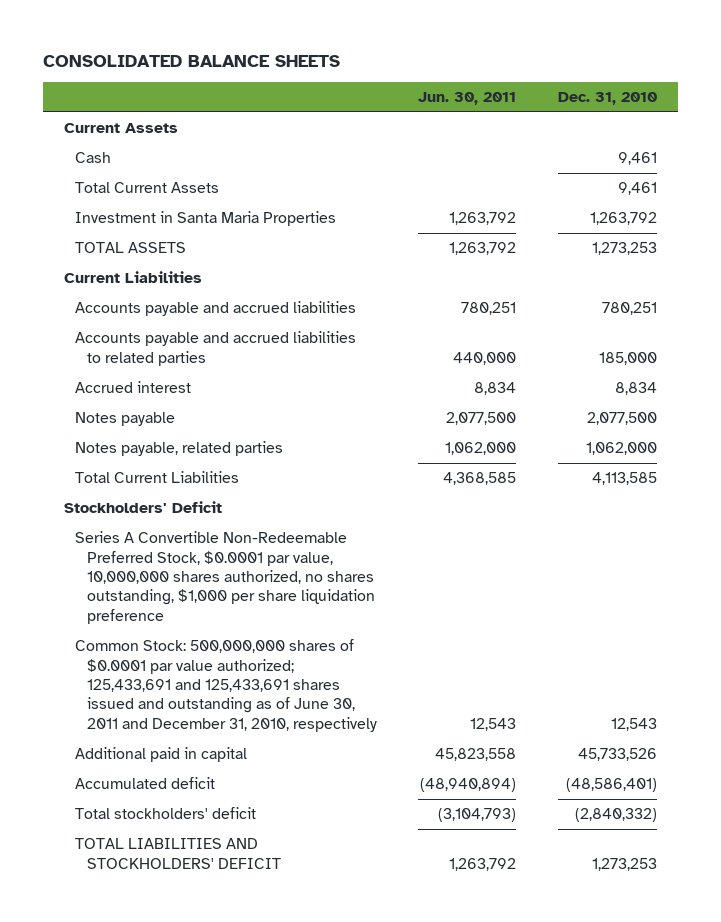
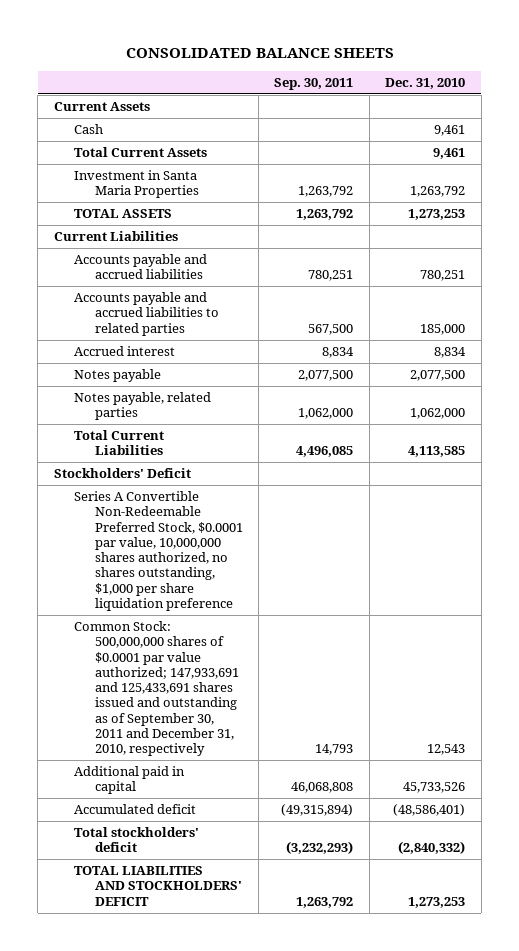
- | Jun. 30, 2011 | Dec. 31, 2010
+ | Sep. 30, 2011 | Dec. 31, 2010
- Common Stock: 500,000,000 shares of $0.0001 par value authorized; 125,433,691 and 125,433,691 shares issued and outstanding as of June 30, 2011 and December 31, 2010, respectively | 12,543 | 12,543
+ Common Stock: 500,000,000 shares of $0.0001 par value authorized; 147,933,691 and 125,433,691 shares issued and outstanding as of September 30, 2011 and December 31, 2010, respectively | 14,793 | 12,543

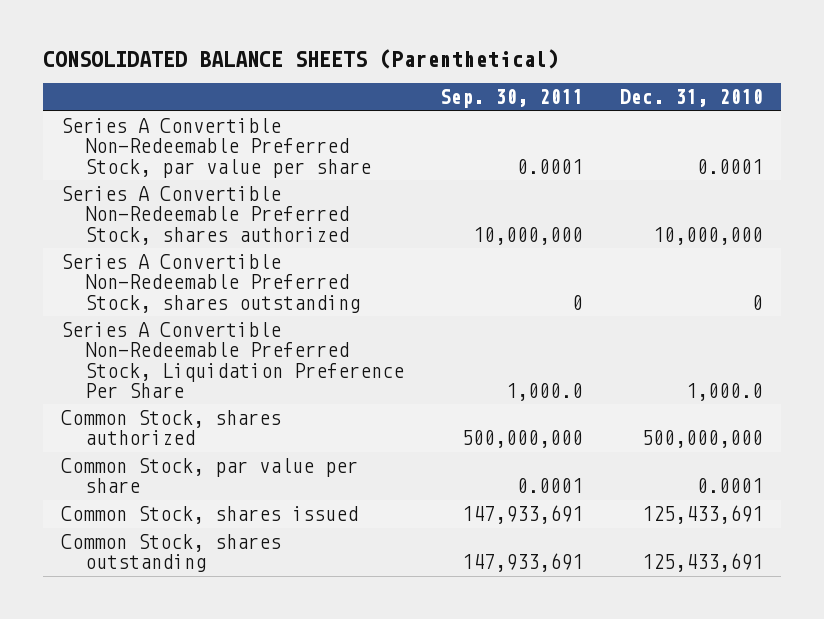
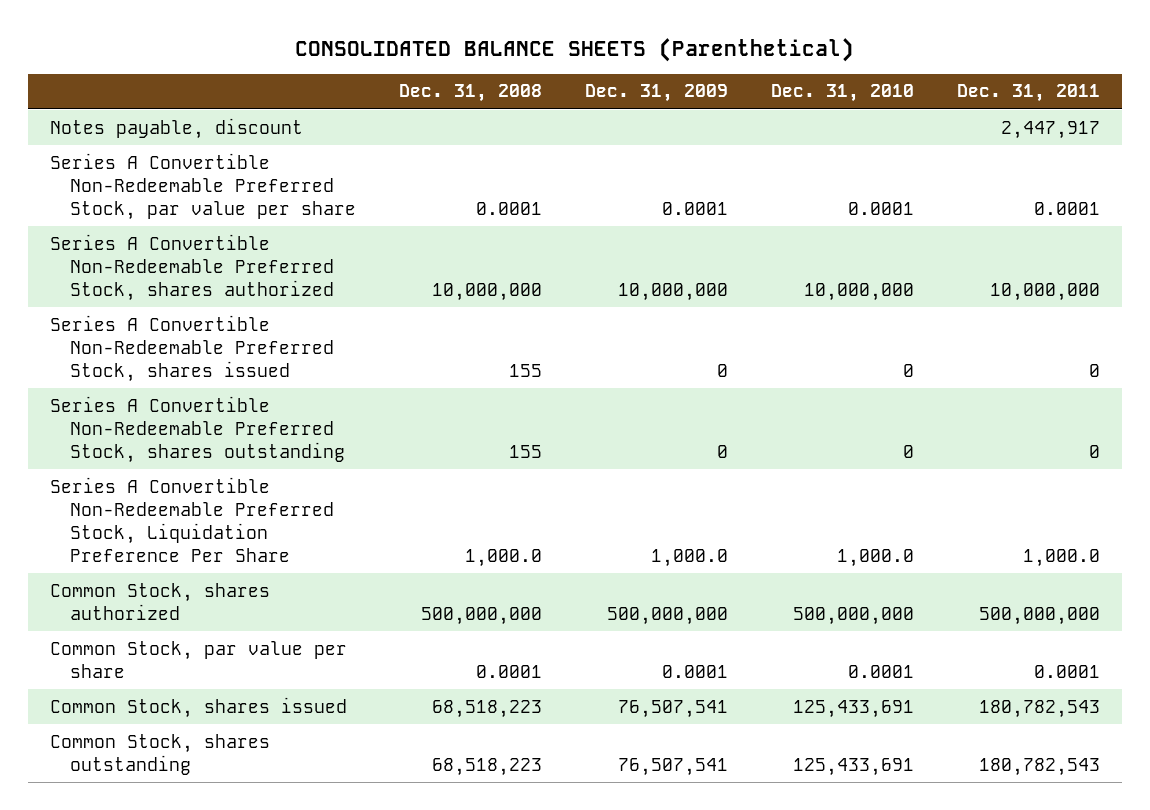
- | Sep. 30, 2011 | Dec. 31, 2010
+ | Dec. 31, 2008 | Dec. 31, 2009 | Dec. 31, 2010 | Dec. 31, 2011
+ Notes payable, discount | | | | 2,447,917
+ Series A Convertible Non-Redeemable Preferred Stock, shares issued | 155 | 0 | 0 | 0

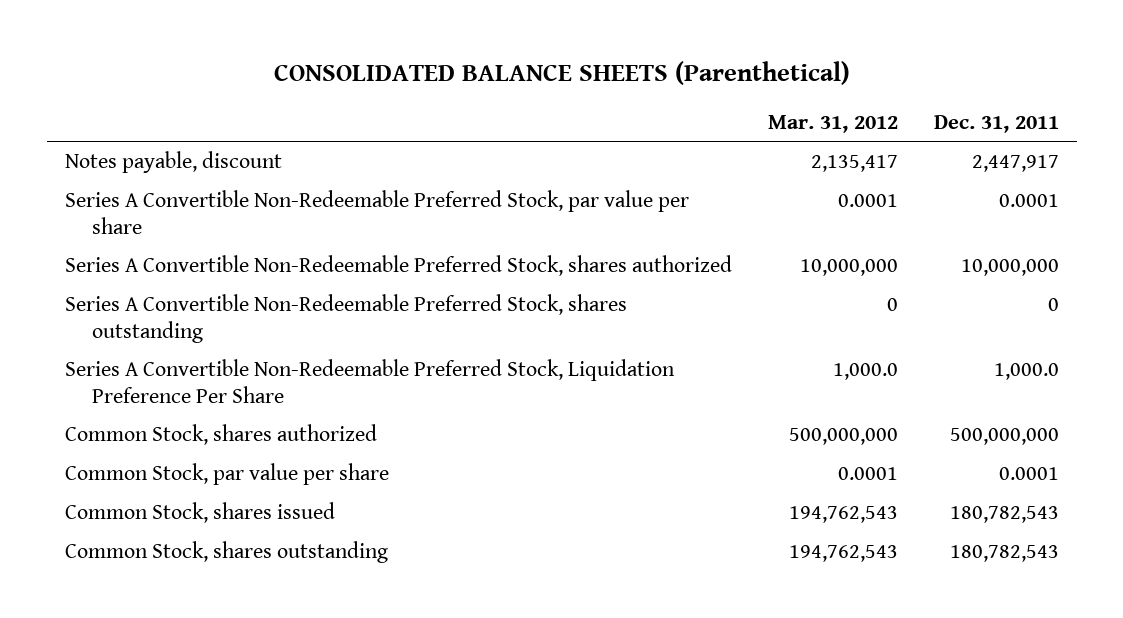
- | Dec. 31, 2008 | Dec. 31, 2009 | Dec. 31, 2010 | Dec. 31, 2011
+ | Mar. 31, 2012 | Dec. 31, 2011
- Series A Convertible Non-Redeemable Preferred Stock, shares issued | 155 | 0 | 0 | 0

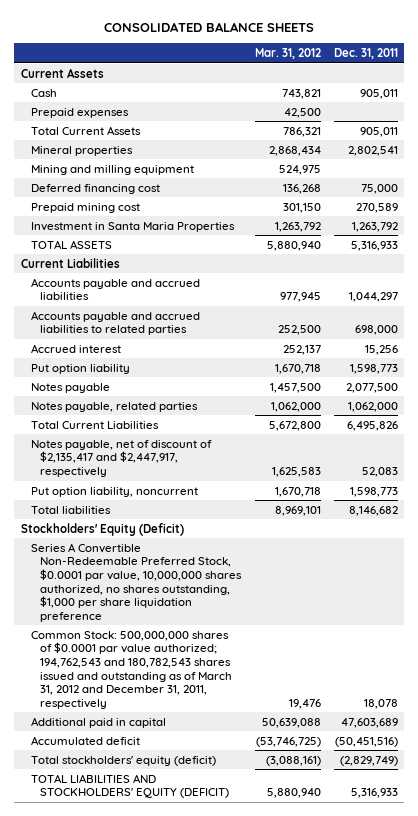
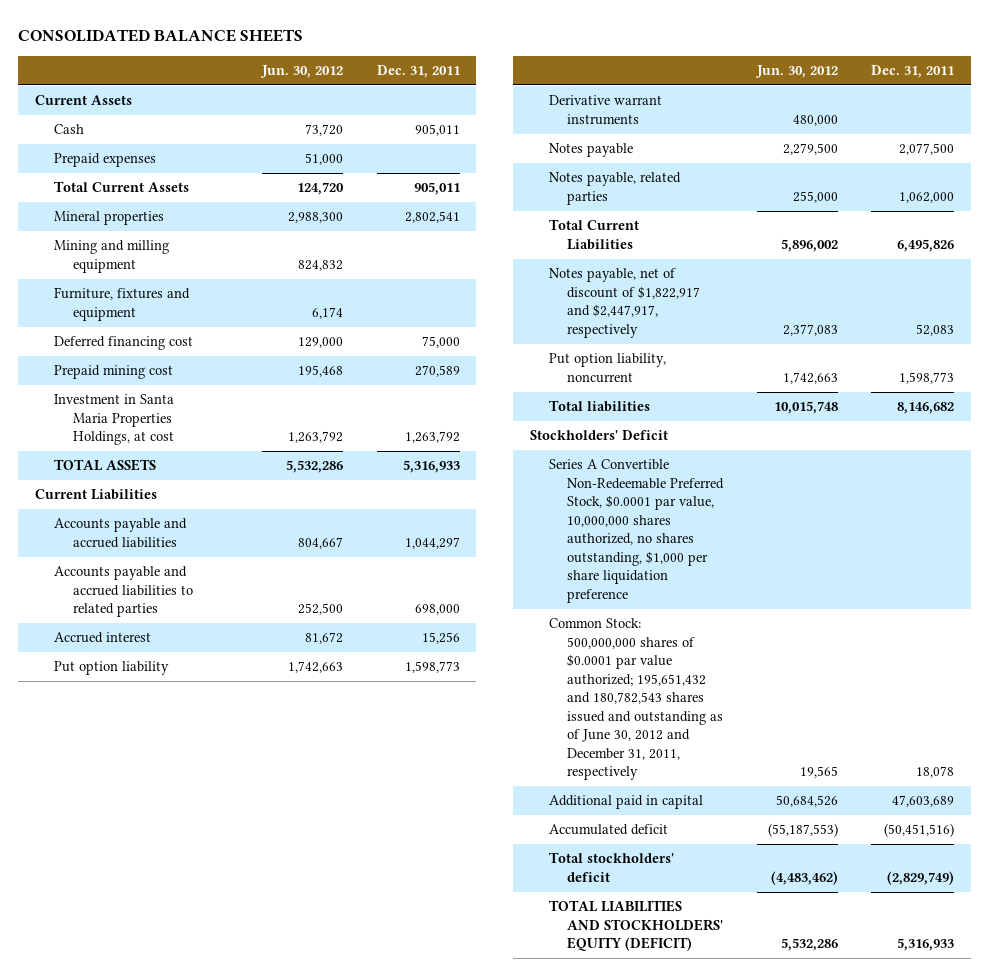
- | Mar. 31, 2012 | Dec. 31, 2011
+ | Jun. 30, 2012 | Dec. 31, 2011
+ Furniture, fixtures and equipment | 6,174 |
- Investment in Santa Maria Properties | 1,263,792 | 1,263,792
+ Investment in Santa Maria Properties Holdings, at cost | 1,263,792 | 1,263,792
+ Derivative warrant instruments | 480,000 |
- Notes payable, net of discount of $2,135,417 and $2,447,917, respectively | 1,625,583 | 52,083
+ Notes payable, net of discount of $1,822,917 and $2,447,917, respectively | 2,377,083 | 52,083
- Stockholders' Equity (Deficit)
+ Stockholders' Deficit
- Common Stock: 500,000,000 shares of $0.0001 par value authorized; 194,762,543 and 180,782,543 shares issued and outstanding as of March 31, 2012 and December 31, 2011, respectively | 19,476 | 18,078
+ Common Stock: 500,000,000 shares of $0.0001 par value authorized; 195,651,432 and 180,782,543 shares issued and outstanding as of June 30, 2012 and December 31, 2011, respectively | 19,565 | 18,078
- Total stockholders' equity (deficit) | (3,088,161) | (2,829,749)
+ Total stockholders' deficit | (4,483,462) | (2,829,749)

